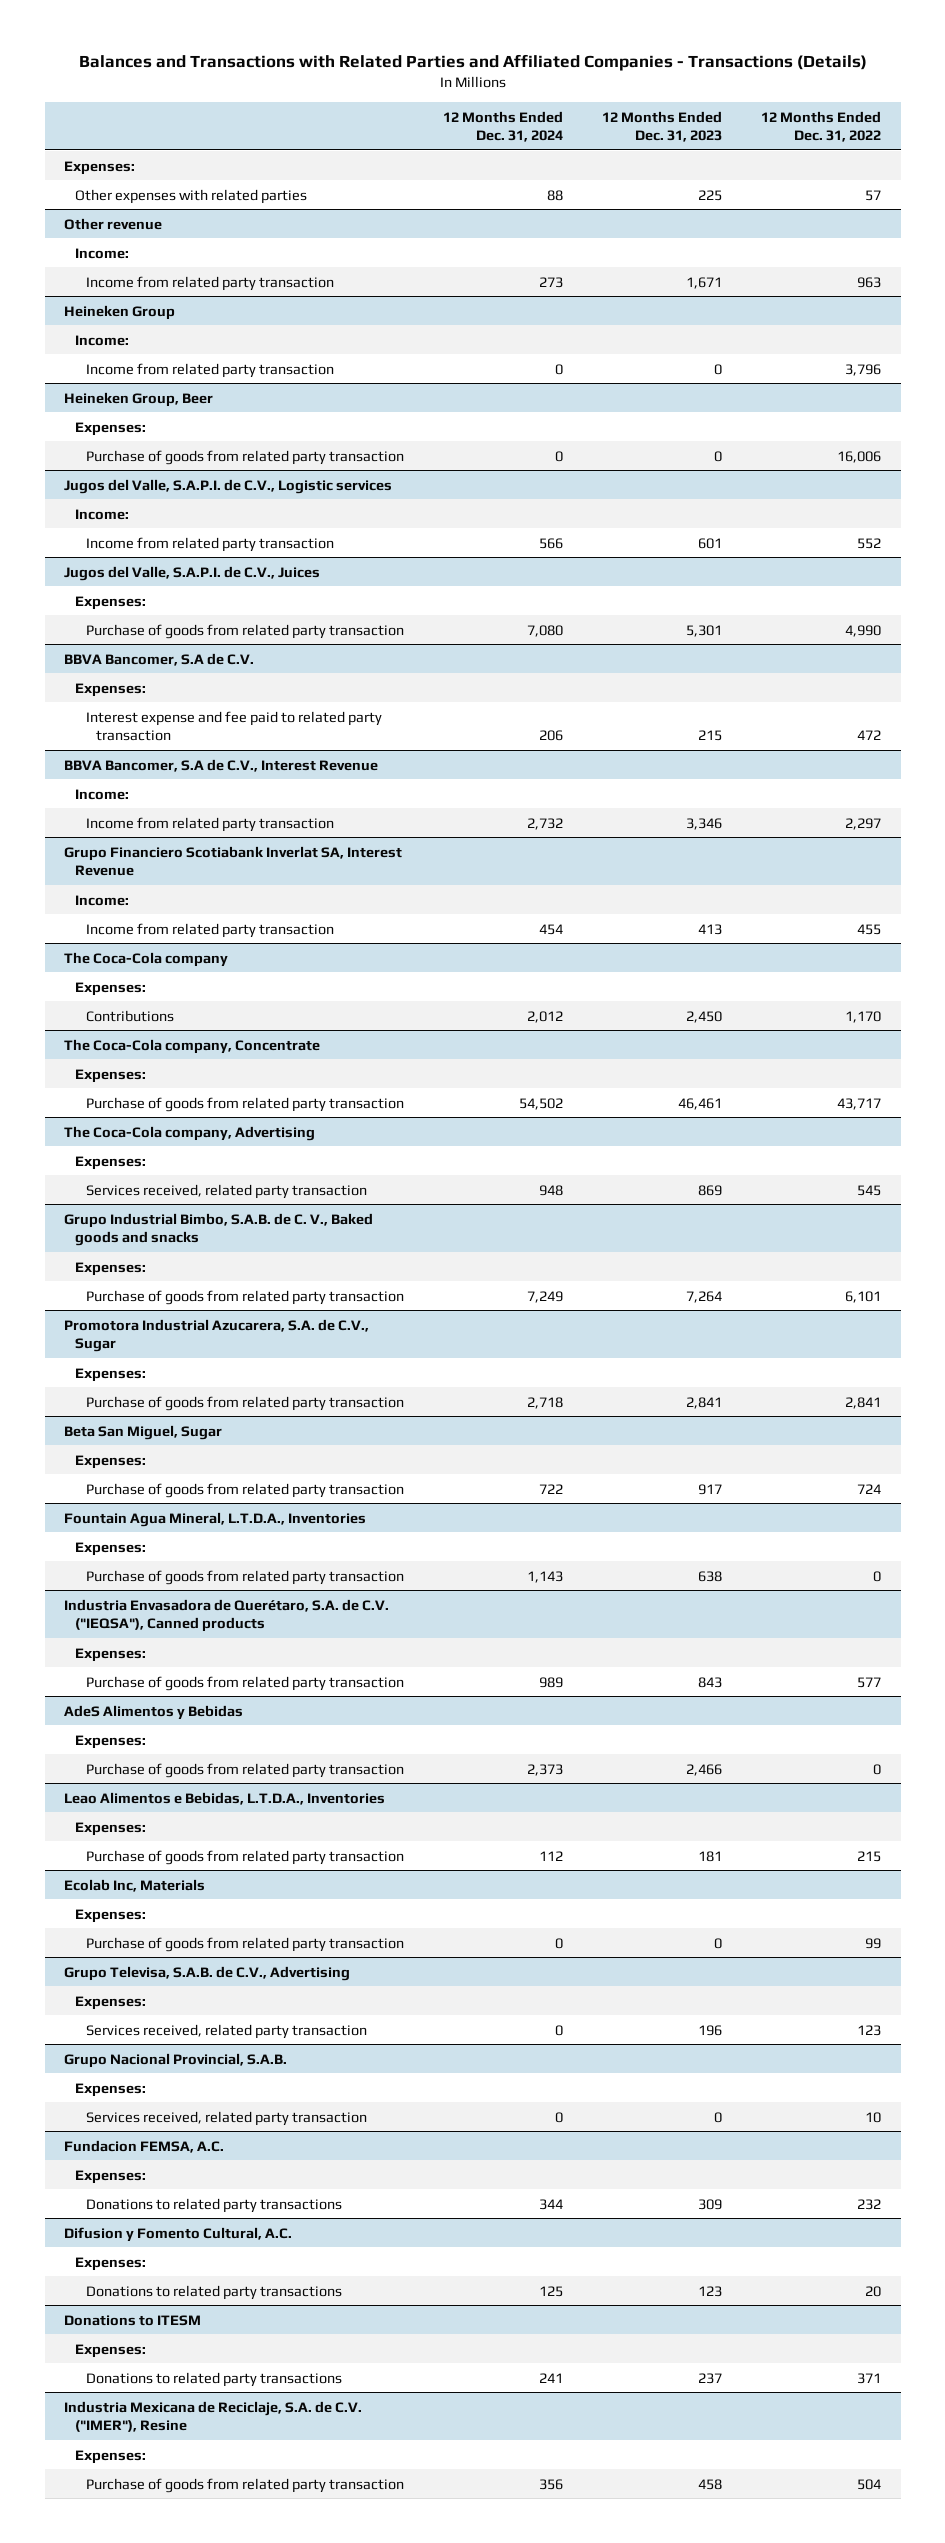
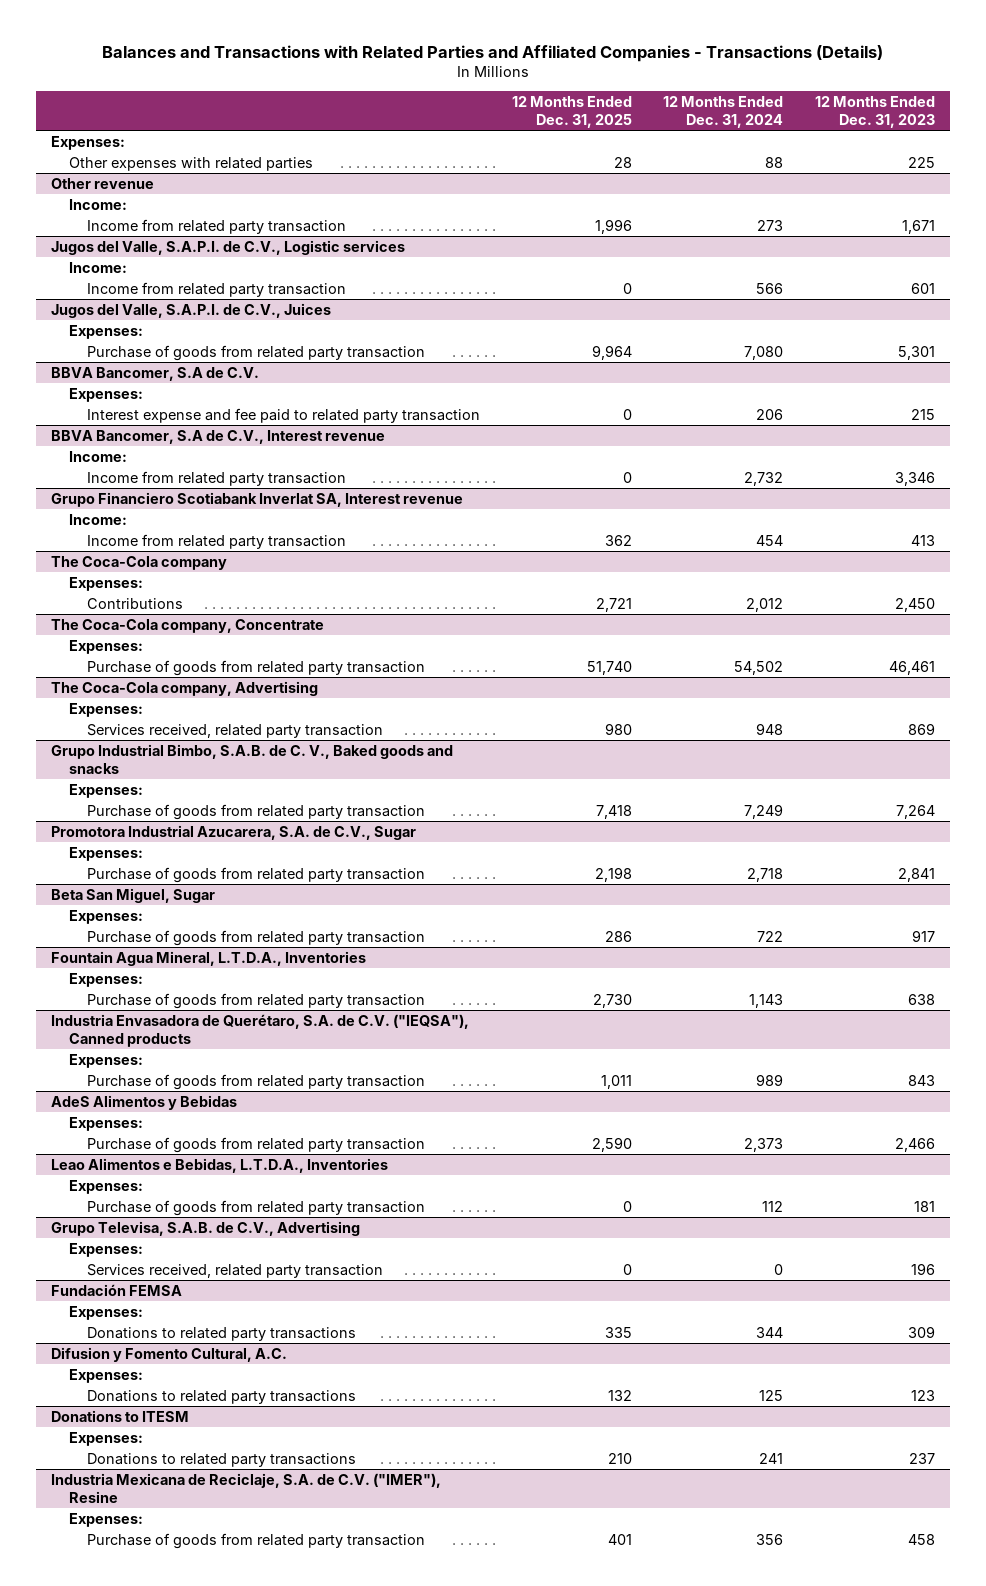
- | 12 Months Ended Dec. 31, 2024 | 12 Months Ended Dec. 31, 2023 | 12 Months Ended Dec. 31, 2022
+ | 12 Months Ended Dec. 31, 2025 | 12 Months Ended Dec. 31, 2024 | 12 Months Ended Dec. 31, 2023
- Heineken Group
- Income:
- Income from related party transaction | 0 | 0 | 3,796
- Heineken Group, Beer
- Expenses:
- Purchase of goods from related party transaction | 0 | 0 | 16,006
- BBVA Bancomer, S.A de C.V., Interest Revenue
+ BBVA Bancomer, S.A de C.V., Interest revenue
- Grupo Financiero Scotiabank Inverlat SA, Interest Revenue
+ Grupo Financiero Scotiabank Inverlat SA, Interest revenue
- Ecolab Inc, Materials
- Expenses:
- Purchase of goods from related party transaction | 0 | 0 | 99
- Grupo Nacional Provincial, S.A.B.
- Expenses:
- Services received, related party transaction | 0 | 0 | 10
- Fundacion FEMSA, A.C.
+ Fundación FEMSA

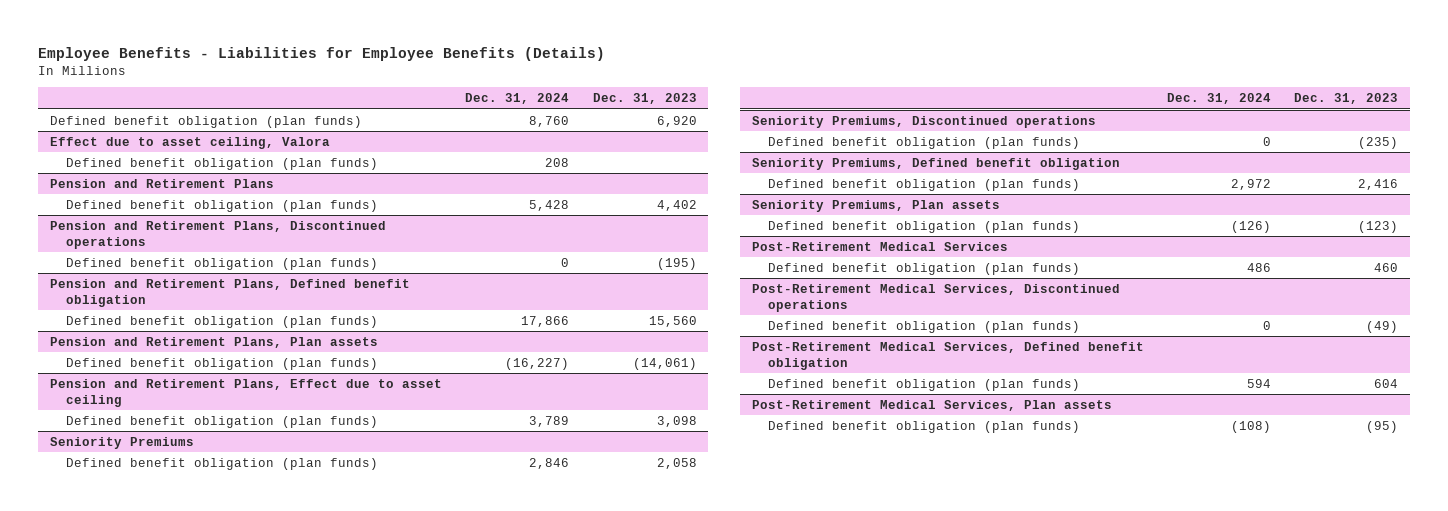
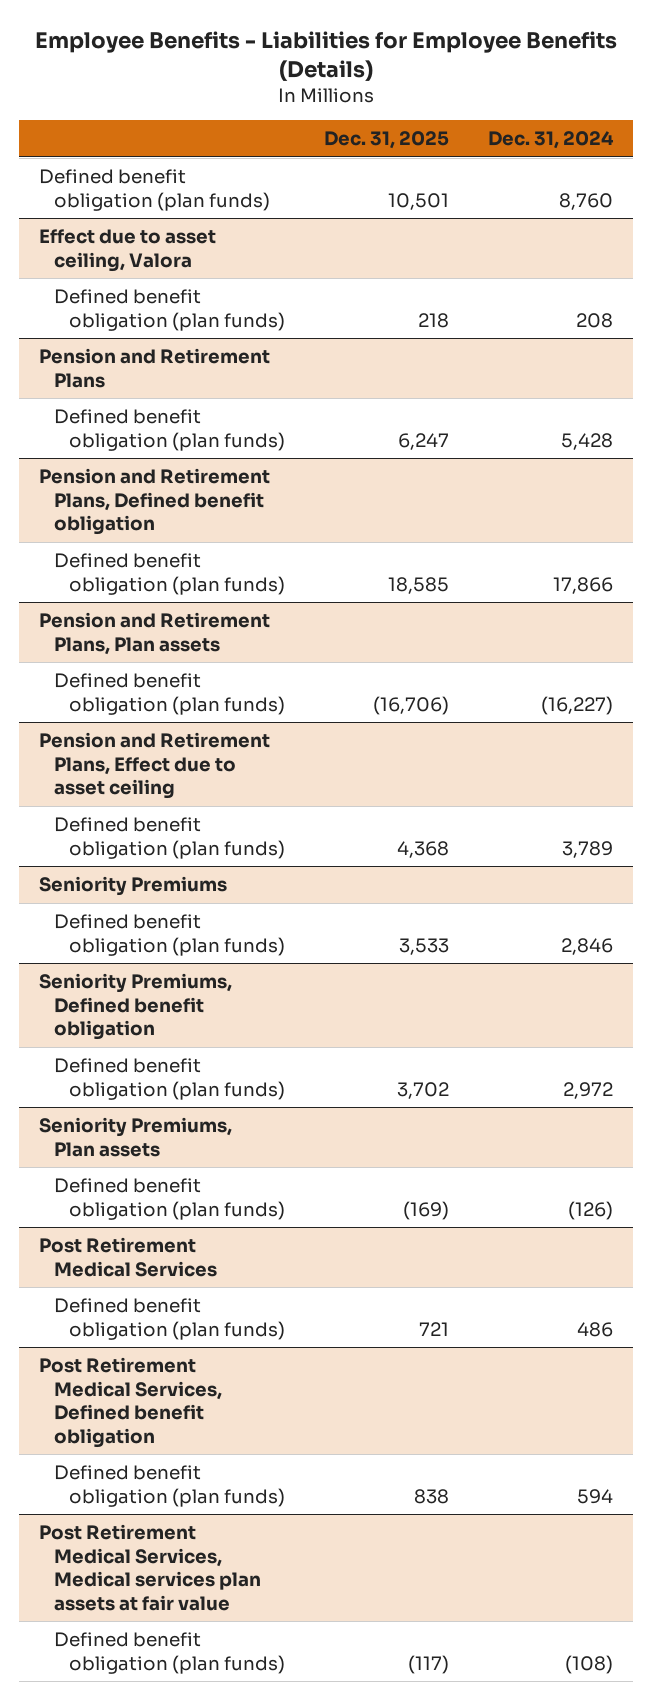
- | Dec. 31, 2024 | Dec. 31, 2023
+ | Dec. 31, 2025 | Dec. 31, 2024
- Pension and Retirement Plans, Discontinued operations
- Defined benefit obligation (plan funds) | 0 | (195)
- Seniority Premiums, Discontinued operations
- Defined benefit obligation (plan funds) | 0 | (235)
- Post-Retirement Medical Services
+ Post Retirement Medical Services
- Post-Retirement Medical Services, Discontinued operations
- Defined benefit obligation (plan funds) | 0 | (49)
- Post-Retirement Medical Services, Defined benefit obligation
+ Post Retirement Medical Services, Defined benefit obligation
- Post-Retirement Medical Services, Plan assets
+ Post Retirement Medical Services, Medical services plan assets at fair value

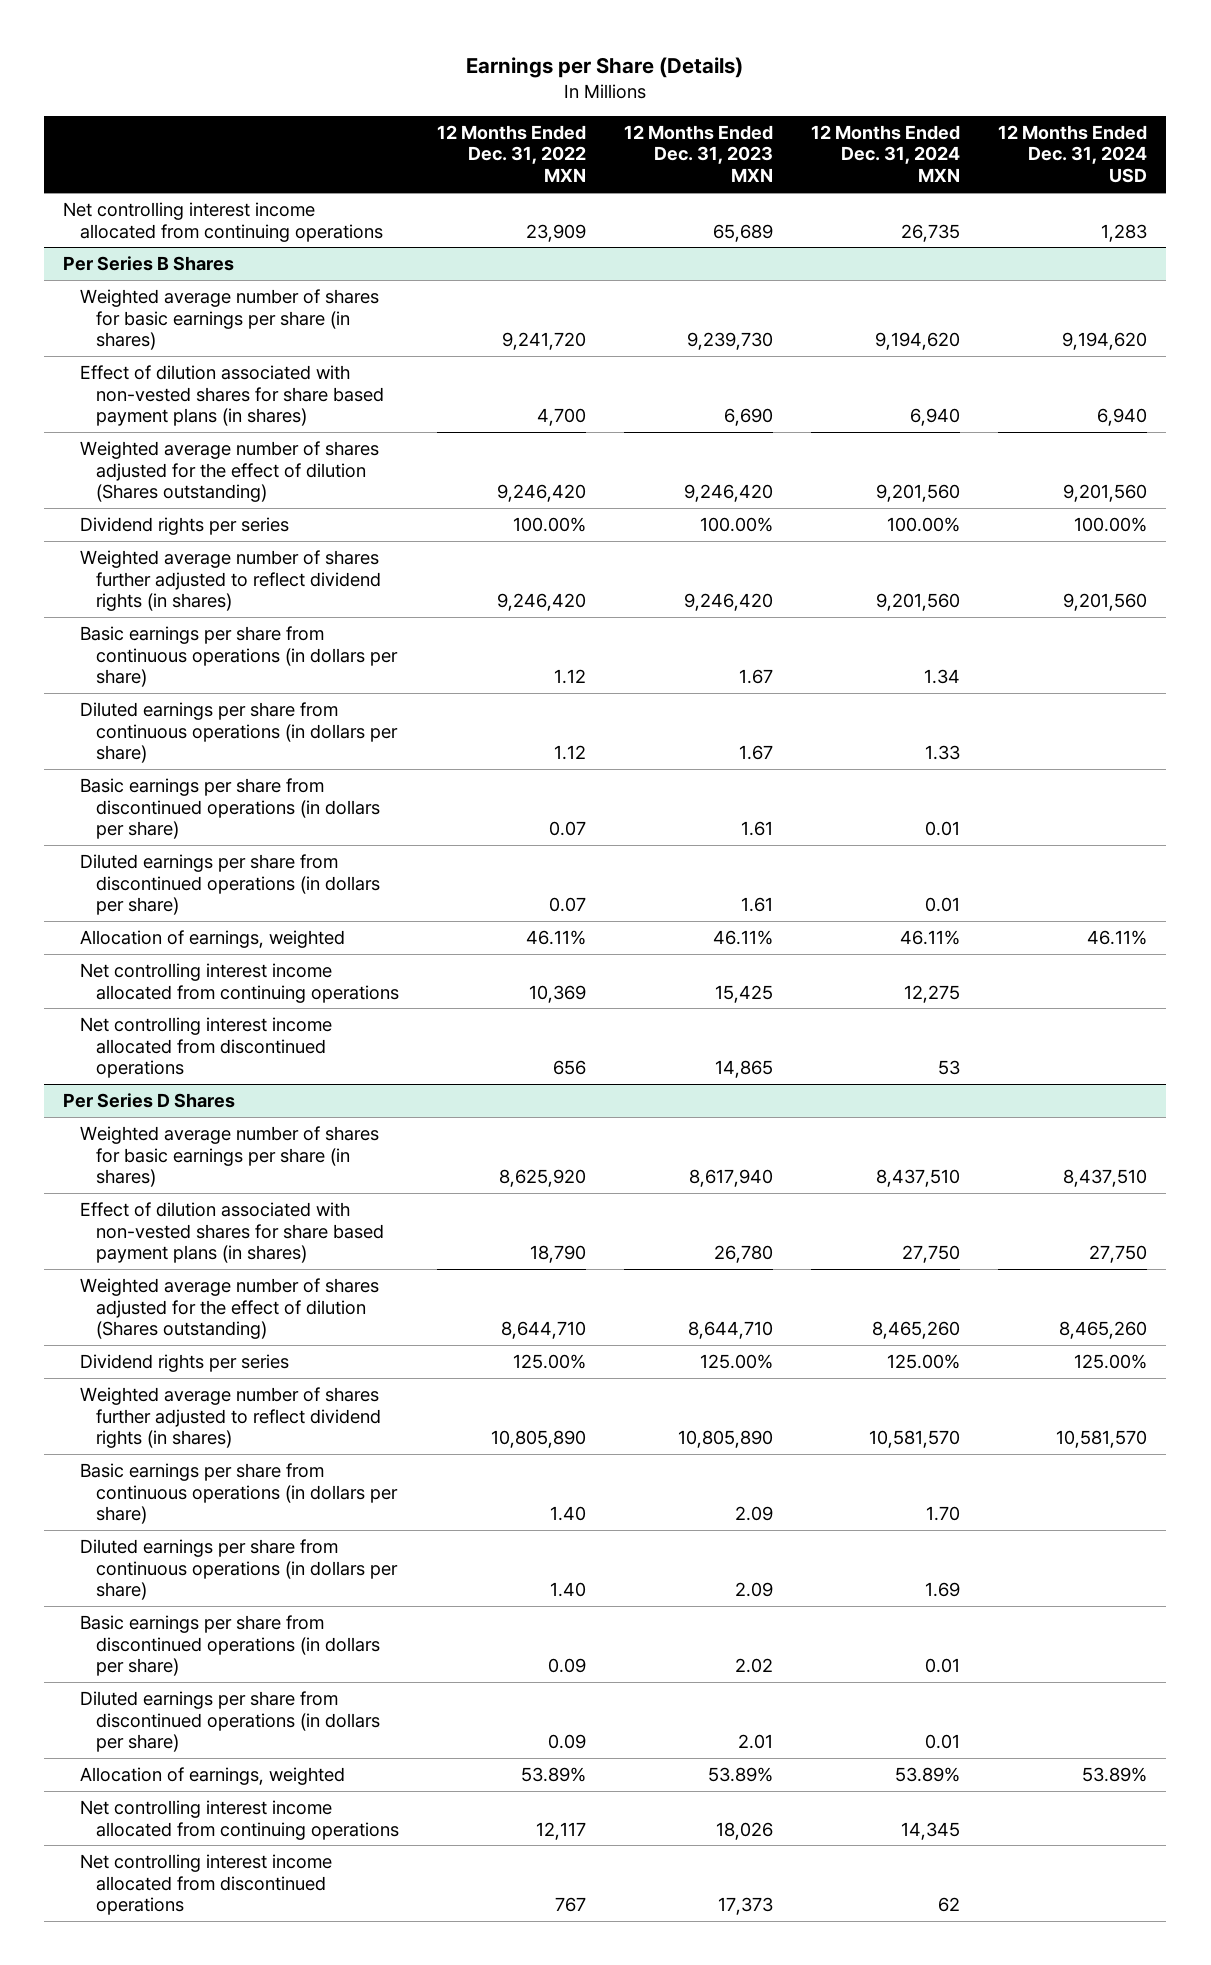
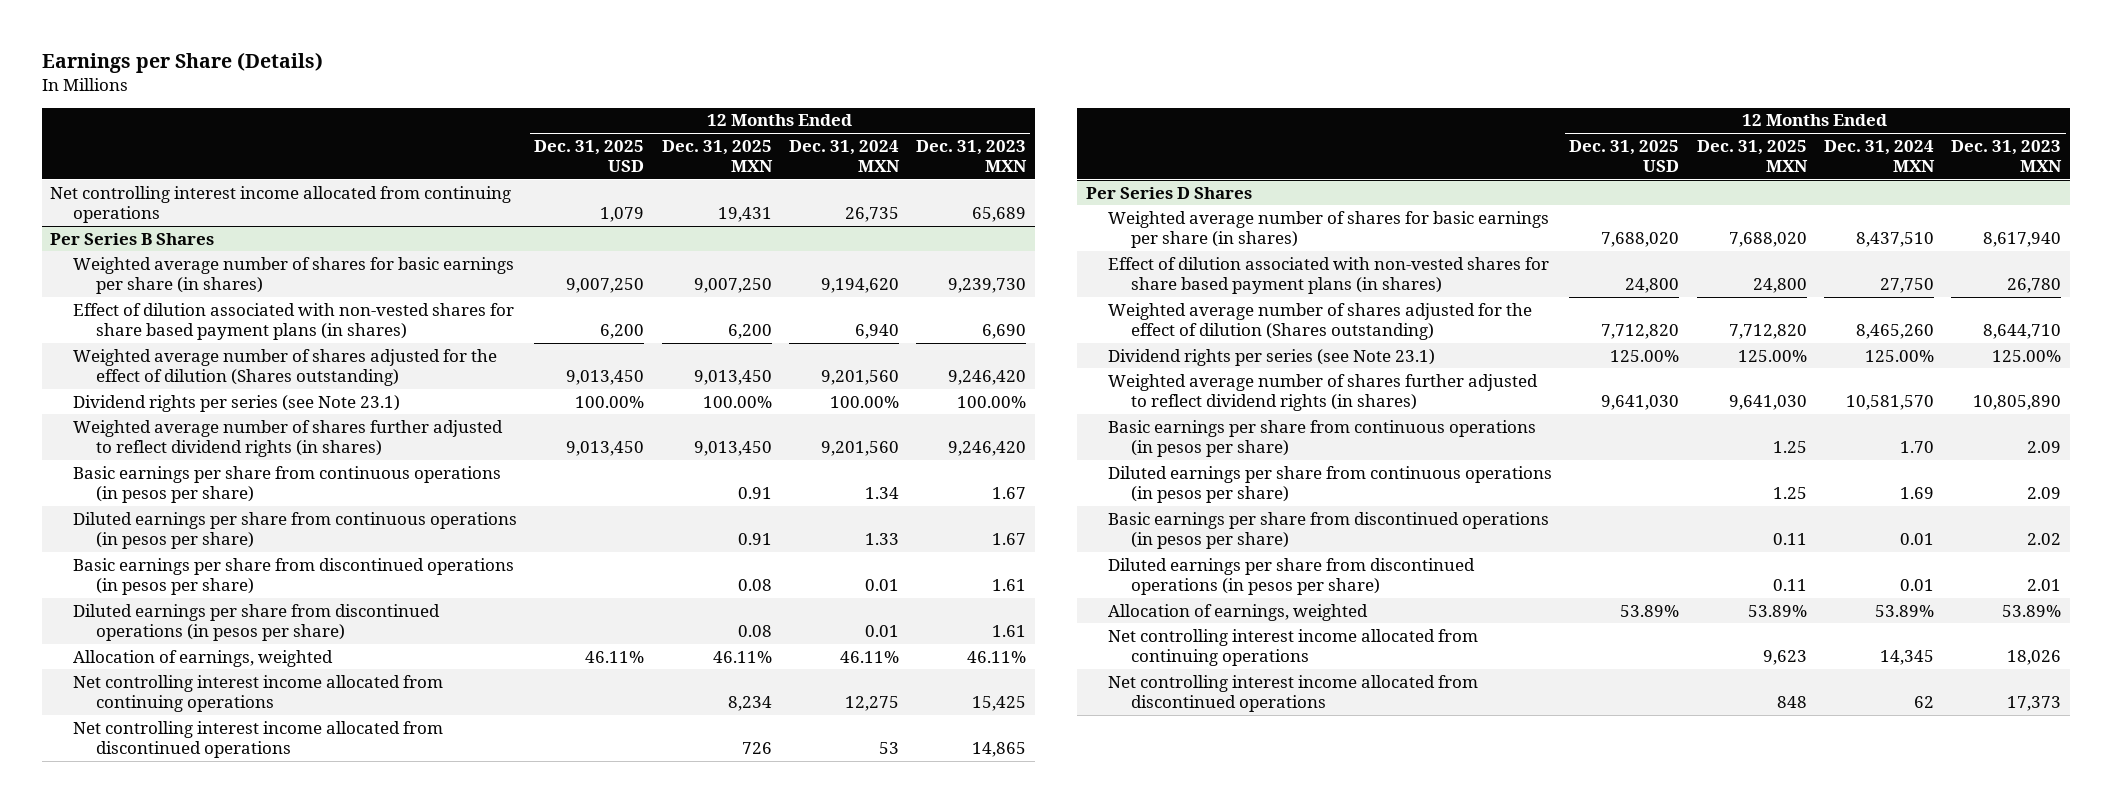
- | 12 Months Ended Dec. 31, 2022 MXN | 12 Months Ended Dec. 31, 2023 MXN | 12 Months Ended Dec. 31, 2024 MXN | 12 Months Ended Dec. 31, 2024 USD
+ | 12 Months Ended Dec. 31, 2025 USD | 12 Months Ended Dec. 31, 2025 MXN | 12 Months Ended Dec. 31, 2024 MXN | 12 Months Ended Dec. 31, 2023 MXN
@ Per Series B Shares
- Dividend rights per series | 100.00% | 100.00% | 100.00% | 100.00%
+ Dividend rights per series (see Note 23.1) | 100.00% | 100.00% | 100.00% | 100.00%
- Basic earnings per share from continuous operations (in dollars per share) | 1.12 | 1.67 | 1.34 |
- Diluted earnings per share from continuous operations (in dollars per share) | 1.12 | 1.67 | 1.33 |
- Basic earnings per share from discontinued operations (in dollars per share) | 0.07 | 1.61 | 0.01 |
- Diluted earnings per share from discontinued operations (in dollars per share) | 0.07 | 1.61 | 0.01 |
+ Basic earnings per share from continuous operations (in pesos per share) | | 0.91 | 1.34 | 1.67
+ Diluted earnings per share from continuous operations (in pesos per share) | | 0.91 | 1.33 | 1.67
+ Basic earnings per share from discontinued operations (in pesos per share) | | 0.08 | 0.01 | 1.61
+ Diluted earnings per share from discontinued operations (in pesos per share) | | 0.08 | 0.01 | 1.61
@ Per Series D Shares
- Dividend rights per series | 125.00% | 125.00% | 125.00% | 125.00%
+ Dividend rights per series (see Note 23.1) | 125.00% | 125.00% | 125.00% | 125.00%
- Basic earnings per share from continuous operations (in dollars per share) | 1.40 | 2.09 | 1.70 |
- Diluted earnings per share from continuous operations (in dollars per share) | 1.40 | 2.09 | 1.69 |
- Basic earnings per share from discontinued operations (in dollars per share) | 0.09 | 2.02 | 0.01 |
- Diluted earnings per share from discontinued operations (in dollars per share) | 0.09 | 2.01 | 0.01 |
+ Basic earnings per share from continuous operations (in pesos per share) | | 1.25 | 1.70 | 2.09
+ Diluted earnings per share from continuous operations (in pesos per share) | | 1.25 | 1.69 | 2.09
+ Basic earnings per share from discontinued operations (in pesos per share) | | 0.11 | 0.01 | 2.02
+ Diluted earnings per share from discontinued operations (in pesos per share) | | 0.11 | 0.01 | 2.01

